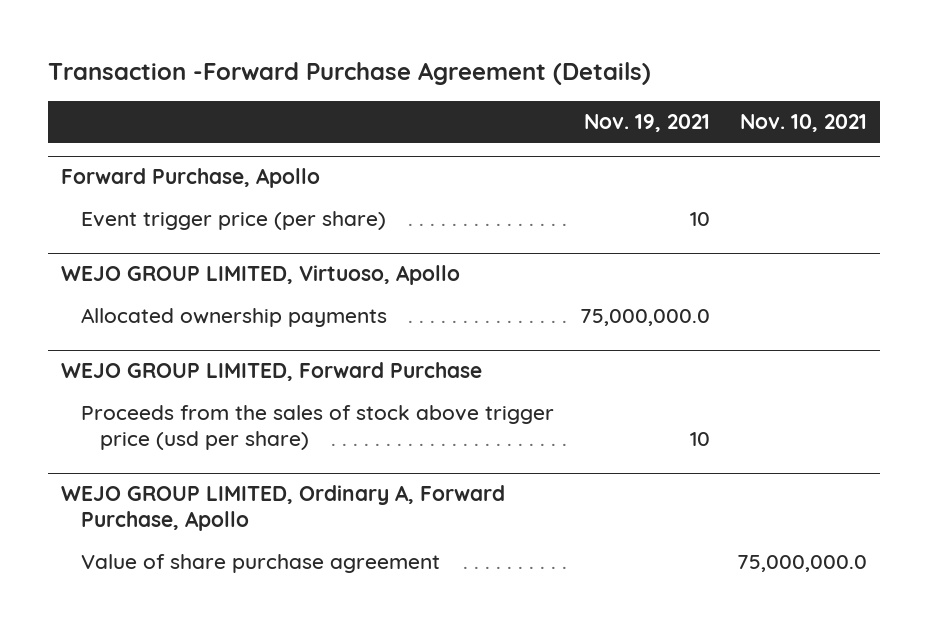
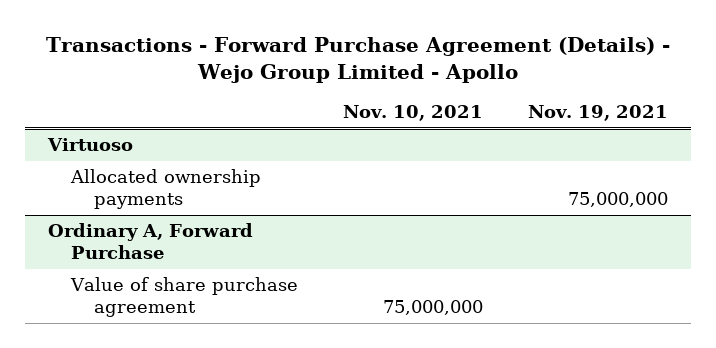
- Transaction -Forward Purchase Agreement (Details)
+ Transactions - Forward Purchase Agreement (Details) - Wejo Group Limited - Apollo
- | Nov. 19, 2021 | Nov. 10, 2021
+ | Nov. 10, 2021 | Nov. 19, 2021
- Forward Purchase, Apollo
- Event trigger price (per share) | 10 |
- WEJO GROUP LIMITED, Virtuoso, Apollo
- Allocated ownership payments | 75,000,000.0 |
- WEJO GROUP LIMITED, Forward Purchase
- Proceeds from the sales of stock above trigger price (usd per share) | 10 |
- WEJO GROUP LIMITED, Ordinary A, Forward Purchase, Apollo
- Value of share purchase agreement | | 75,000,000.0
+ Virtuoso
+ Allocated ownership payments | | 75,000,000
+ Ordinary A, Forward Purchase
+ Value of share purchase agreement | 75,000,000 |

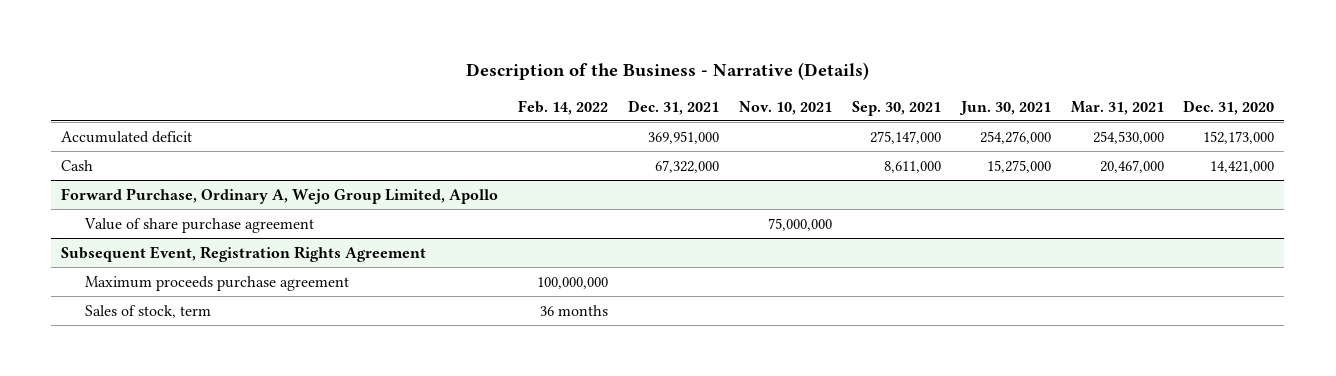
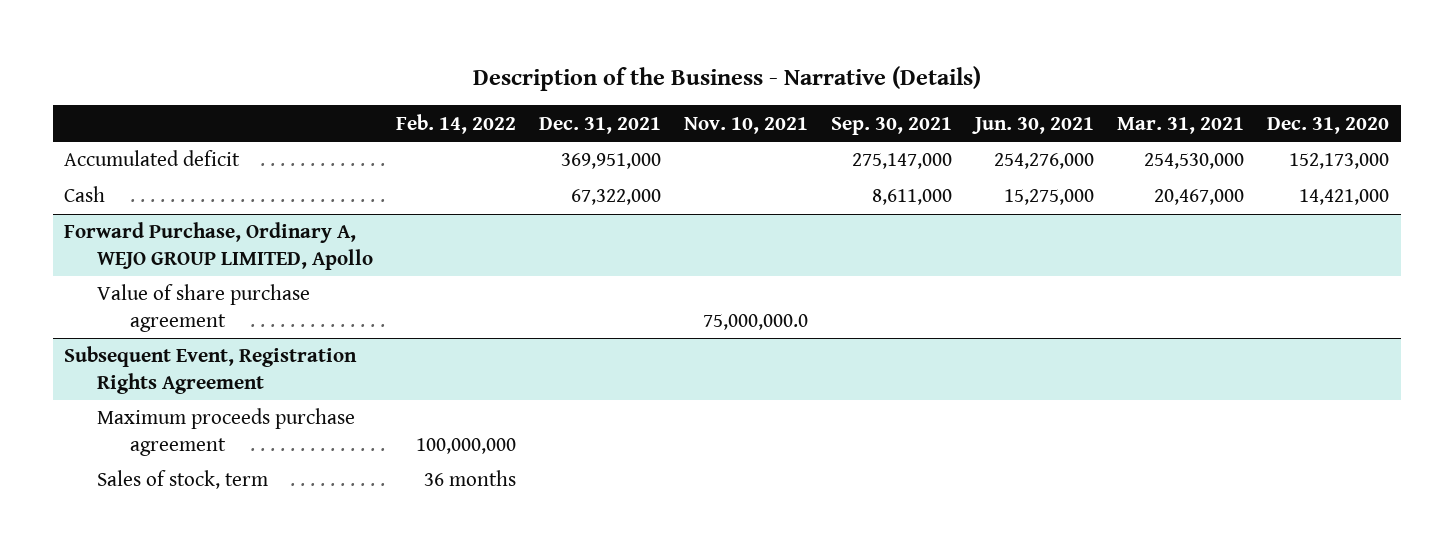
- Forward Purchase, Ordinary A, Wejo Group Limited, Apollo
- Value of share purchase agreement | | | 75,000,000 | | | |
+ Forward Purchase, Ordinary A, WEJO GROUP LIMITED, Apollo
+ Value of share purchase agreement | | | 75,000,000.0 | | | |

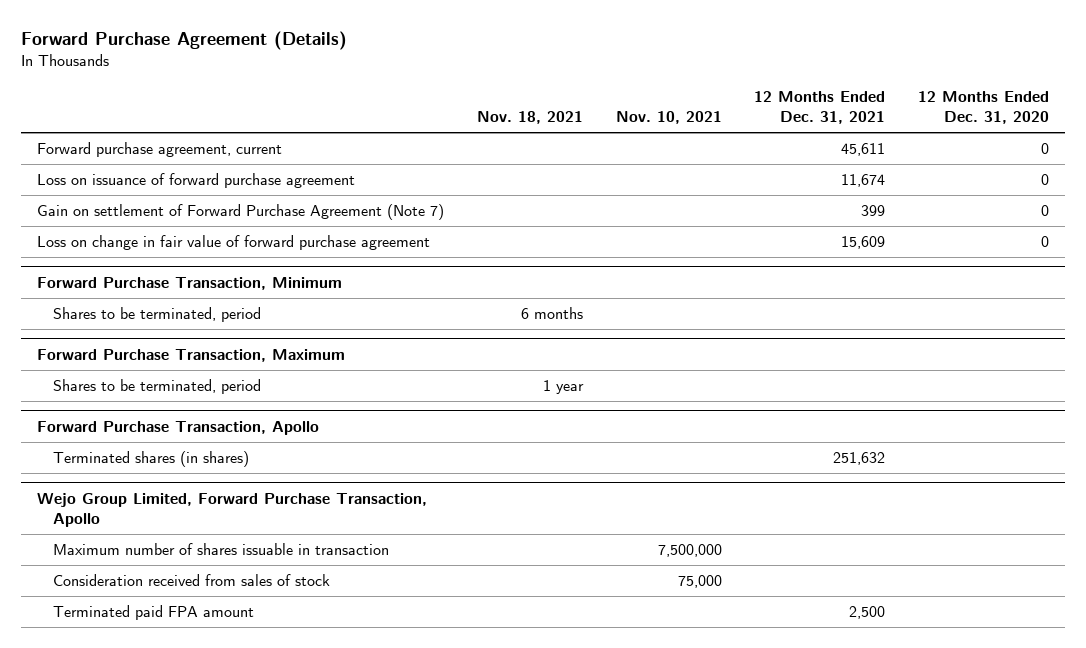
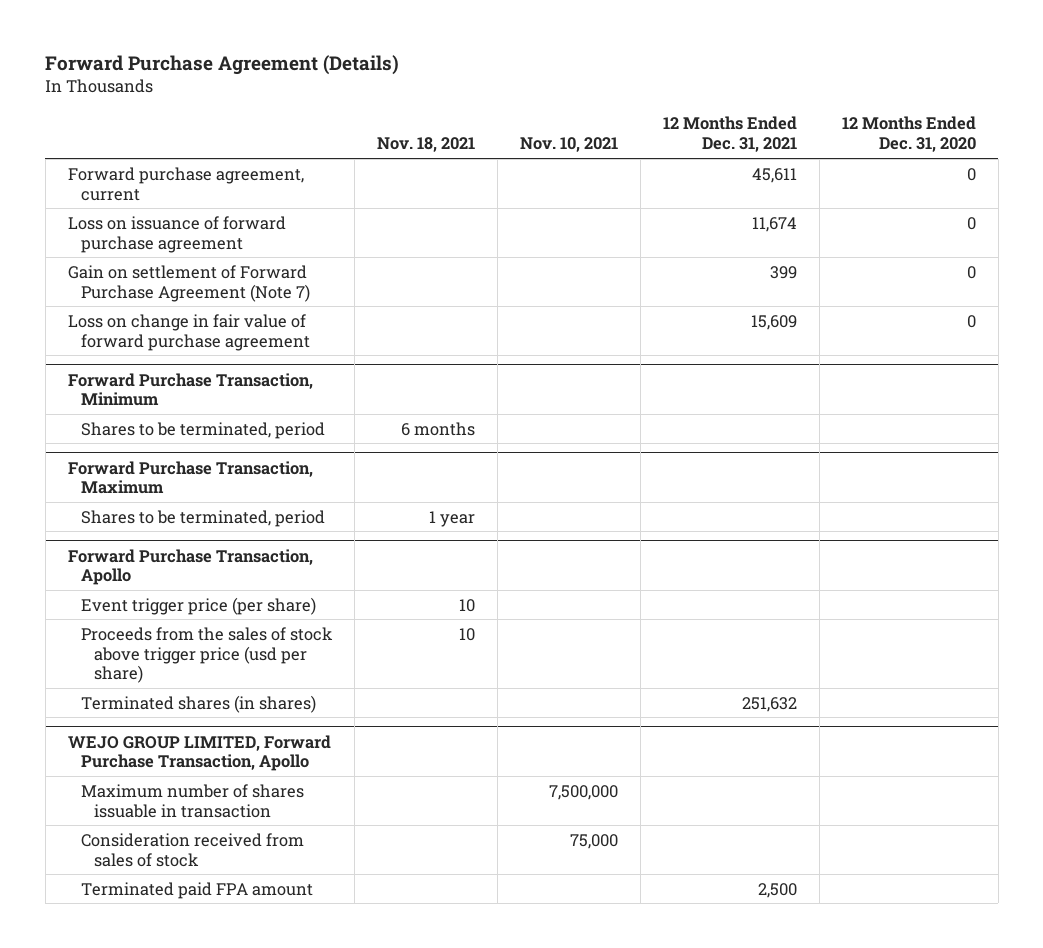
@ Forward Purchase Transaction, Apollo
+ Event trigger price (per share) | 10 | | |
+ Proceeds from the sales of stock above trigger price (usd per share) | 10 | | |
- Wejo Group Limited, Forward Purchase Transaction, Apollo
+ WEJO GROUP LIMITED, Forward Purchase Transaction, Apollo

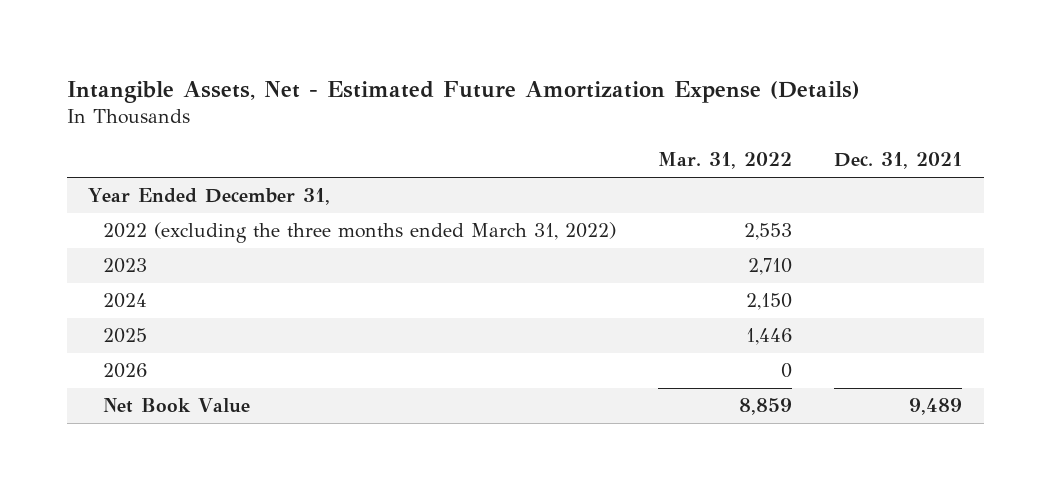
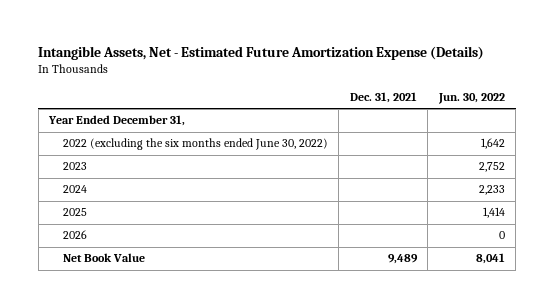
- | Mar. 31, 2022 | Dec. 31, 2021
+ | Dec. 31, 2021 | Jun. 30, 2022
- 2022 (excluding the three months ended March 31, 2022) | 2,553 |
+ 2022 (excluding the six months ended June 30, 2022) | | 1,642

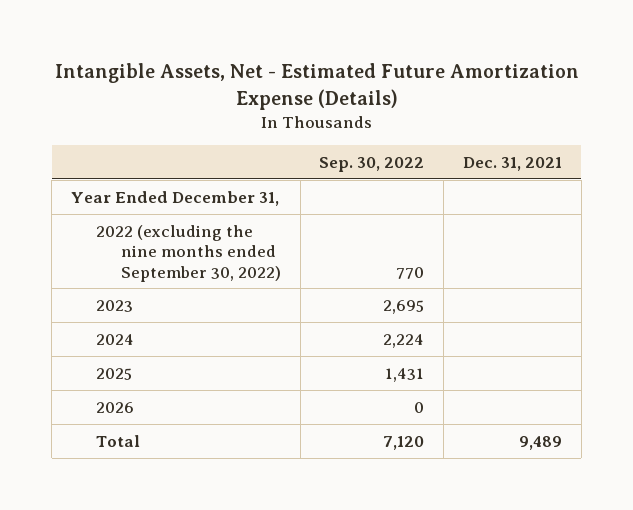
- | Dec. 31, 2021 | Jun. 30, 2022
+ | Sep. 30, 2022 | Dec. 31, 2021
- 2022 (excluding the six months ended June 30, 2022) | | 1,642
+ 2022 (excluding the nine months ended September 30, 2022) | 770 |
- Net Book Value | 9,489 | 8,041
+ Total | 7,120 | 9,489

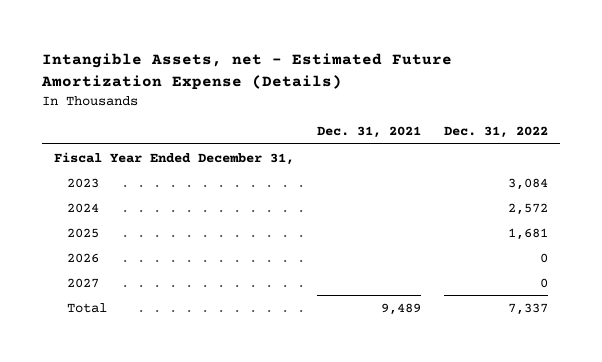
- Intangible Assets, Net - Estimated Future Amortization Expense (Details)
+ Intangible Assets, net - Estimated Future Amortization Expense (Details)
- | Sep. 30, 2022 | Dec. 31, 2021
+ | Dec. 31, 2021 | Dec. 31, 2022
- Year Ended December 31,
- 2022 (excluding the nine months ended September 30, 2022) | 770 |
+ Fiscal Year Ended December 31,
+ 2027 | | 0

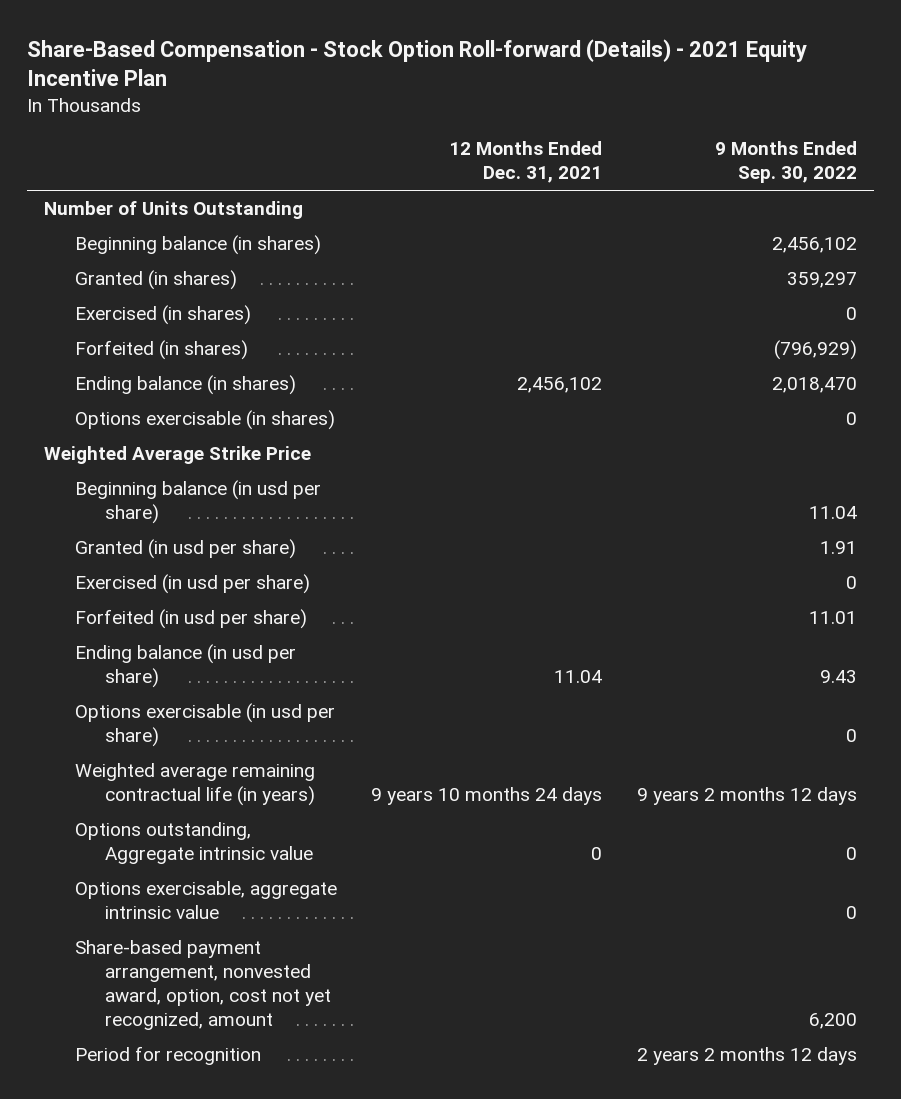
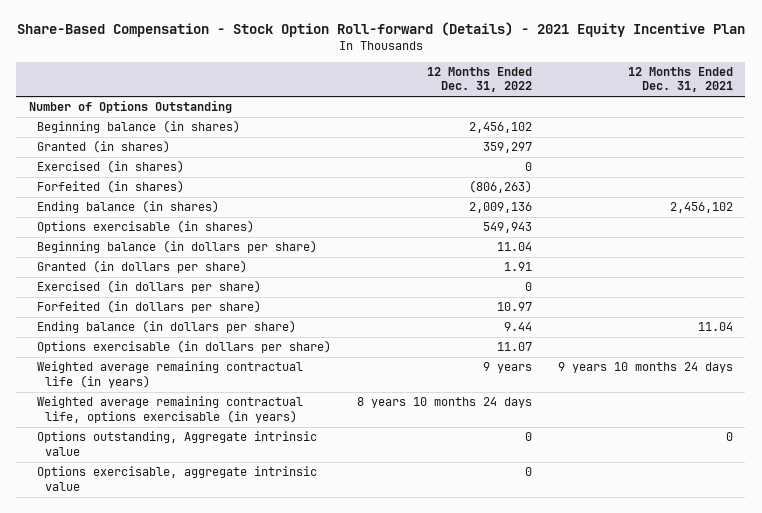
- | 12 Months Ended Dec. 31, 2021 | 9 Months Ended Sep. 30, 2022
+ | 12 Months Ended Dec. 31, 2022 | 12 Months Ended Dec. 31, 2021
- Number of Units Outstanding
+ Number of Options Outstanding
- Weighted Average Strike Price
- Beginning balance (in usd per share) | | 11.04
- Granted (in usd per share) | | 1.91
- Exercised (in usd per share) | | 0
- Forfeited (in usd per share) | | 11.01
- Ending balance (in usd per share) | 11.04 | 9.43
- Options exercisable (in usd per share) | | 0
+ Beginning balance (in dollars per share) | 11.04 |
+ Granted (in dollars per share) | 1.91 |
+ Exercised (in dollars per share) | 0 |
+ Forfeited (in dollars per share) | 10.97 |
+ Ending balance (in dollars per share) | 9.44 | 11.04
+ Options exercisable (in dollars per share) | 11.07 |
+ Weighted average remaining contractual life, options exercisable (in years) | 8 years 10 months 24 days |
- Share-based payment arrangement, nonvested award, option, cost not yet recognized, amount | | 6,200
- Period for recognition | | 2 years 2 months 12 days

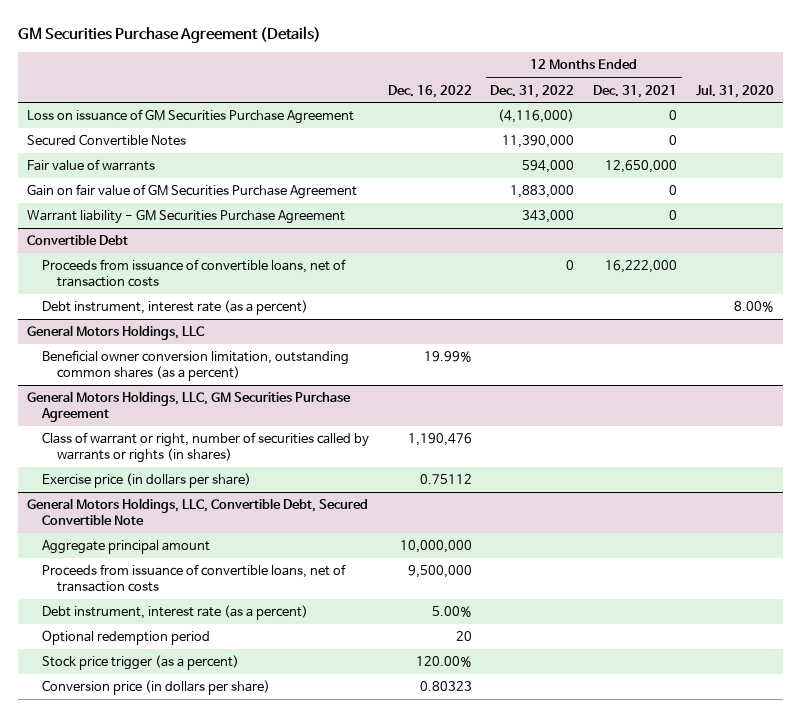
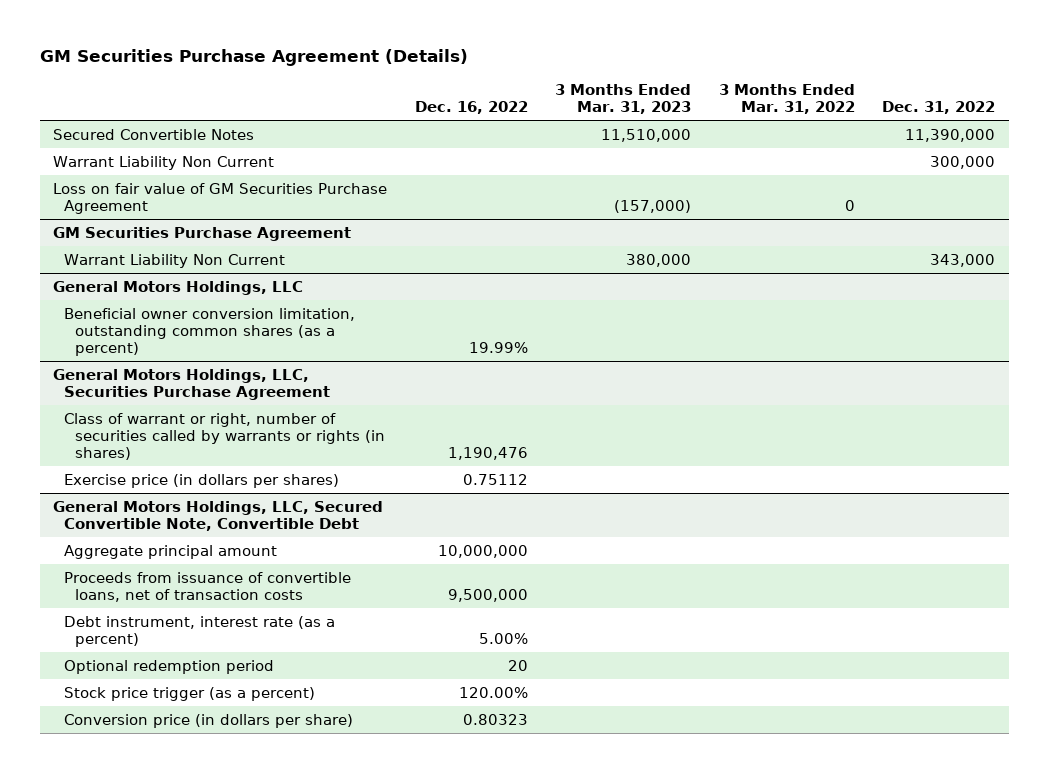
- | Dec. 16, 2022 | 12 Months Ended Dec. 31, 2022 | 12 Months Ended Dec. 31, 2021 | Jul. 31, 2020
+ | Dec. 16, 2022 | 3 Months Ended Mar. 31, 2023 | 3 Months Ended Mar. 31, 2022 | Dec. 31, 2022
- Loss on issuance of GM Securities Purchase Agreement | | (4,116,000) | 0 |
- Fair value of warrants | | 594,000 | 12,650,000 |
- Gain on fair value of GM Securities Purchase Agreement | | 1,883,000 | 0 |
- Warrant liability - GM Securities Purchase Agreement | | 343,000 | 0 |
- Convertible Debt
- Proceeds from issuance of convertible loans, net of transaction costs | | 0 | 16,222,000 |
- Debt instrument, interest rate (as a percent) | | | | 8.00%
+ Warrant Liability Non Current | | | | 300,000
+ Loss on fair value of GM Securities Purchase Agreement | | (157,000) | 0 |
+ GM Securities Purchase Agreement
+ Warrant Liability Non Current | | 380,000 | | 343,000
- General Motors Holdings, LLC, GM Securities Purchase Agreement
+ General Motors Holdings, LLC, Securities Purchase Agreement
- Exercise price (in dollars per share) | 0.75112 | | |
- General Motors Holdings, LLC, Convertible Debt, Secured Convertible Note
+ Exercise price (in dollars per shares) | 0.75112 | | |
+ General Motors Holdings, LLC, Secured Convertible Note, Convertible Debt

